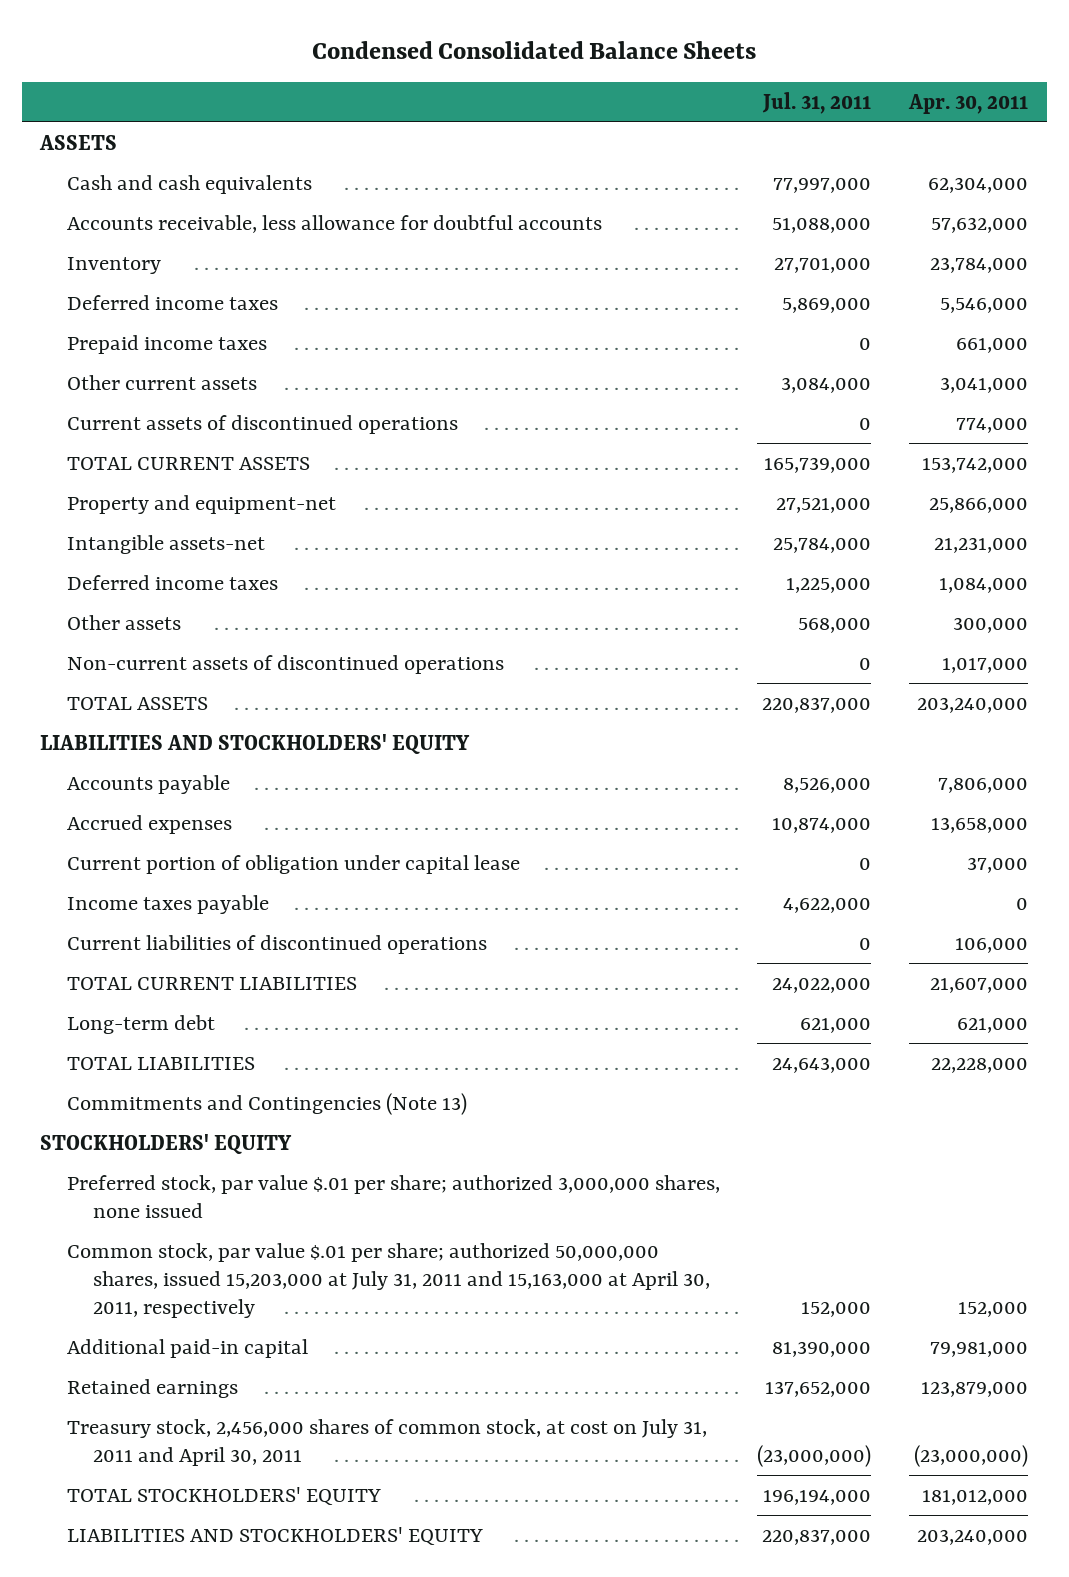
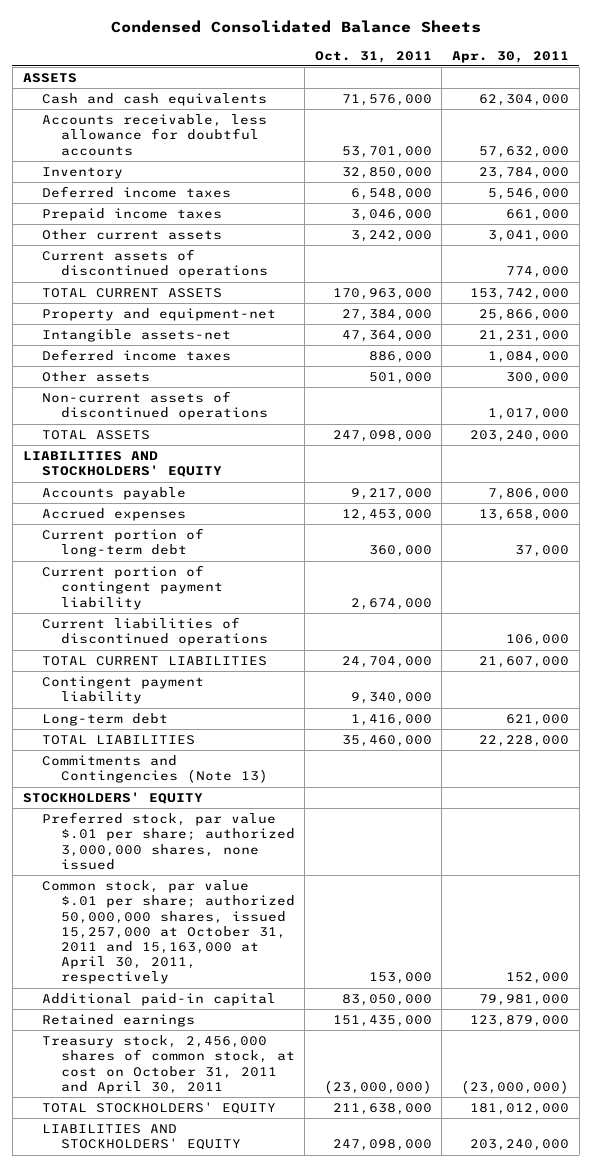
- | Jul. 31, 2011 | Apr. 30, 2011
+ | Oct. 31, 2011 | Apr. 30, 2011
- Current portion of obligation under capital lease | 0 | 37,000
- Income taxes payable | 4,622,000 | 0
+ Current portion of long-term debt | 360,000 | 37,000
+ Current portion of contingent payment liability | 2,674,000 |
+ Contingent payment liability | 9,340,000 |
- Common stock, par value $.01 per share; authorized 50,000,000 shares, issued 15,203,000 at July 31, 2011 and 15,163,000 at April 30, 2011, respectively | 152,000 | 152,000
+ Common stock, par value $.01 per share; authorized 50,000,000 shares, issued 15,257,000 at October 31, 2011 and 15,163,000 at April 30, 2011, respectively | 153,000 | 152,000
- Treasury stock, 2,456,000 shares of common stock, at cost on July 31, 2011 and April 30, 2011 | (23,000,000) | (23,000,000)
+ Treasury stock, 2,456,000 shares of common stock, at cost on October 31, 2011 and April 30, 2011 | (23,000,000) | (23,000,000)

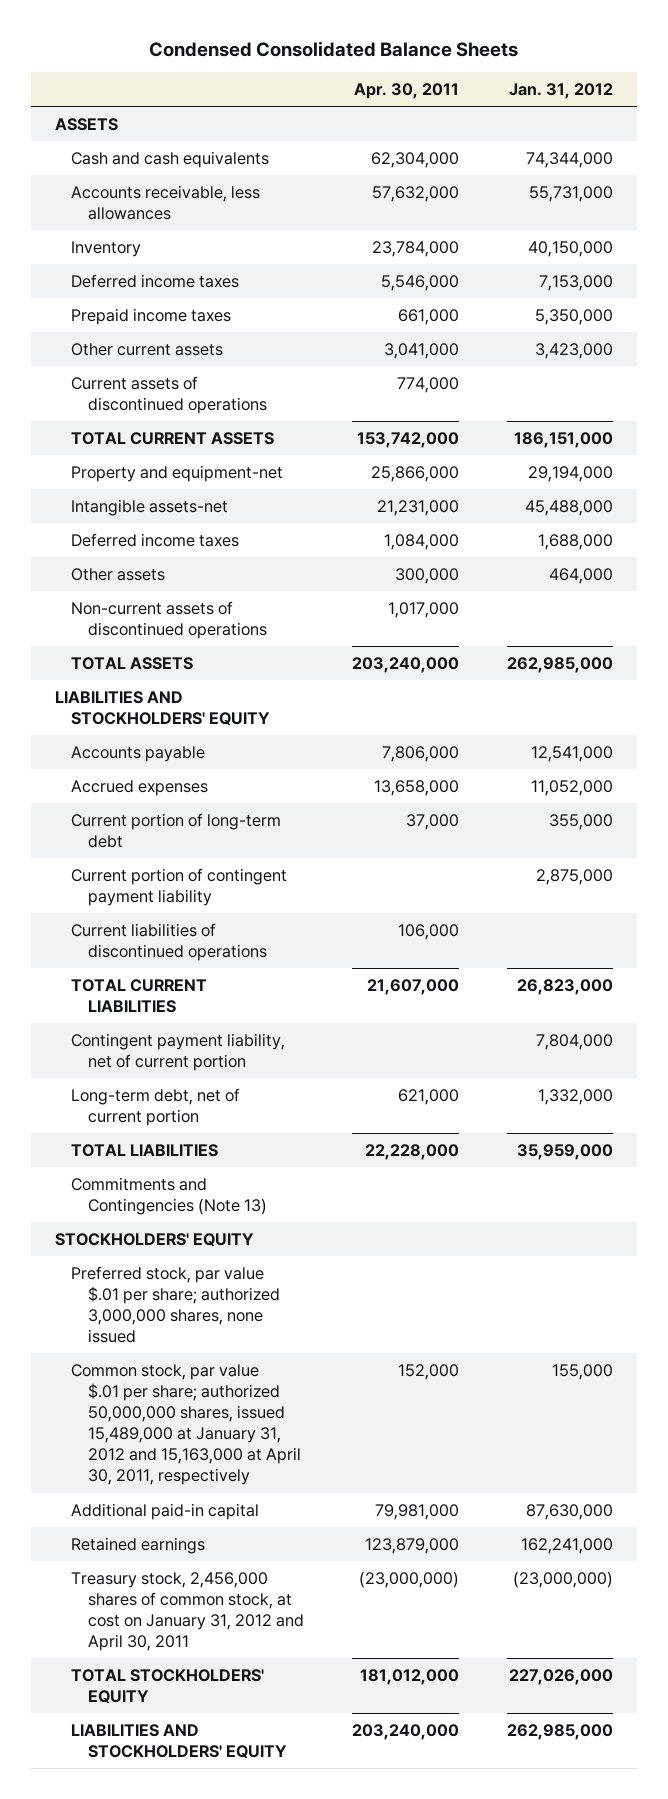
- | Oct. 31, 2011 | Apr. 30, 2011
+ | Apr. 30, 2011 | Jan. 31, 2012
- Accounts receivable, less allowance for doubtful accounts | 53,701,000 | 57,632,000
+ Accounts receivable, less allowances | 57,632,000 | 55,731,000
- Contingent payment liability | 9,340,000 |
- Long-term debt | 1,416,000 | 621,000
+ Contingent payment liability, net of current portion | | 7,804,000
+ Long-term debt, net of current portion | 621,000 | 1,332,000
- Common stock, par value $.01 per share; authorized 50,000,000 shares, issued 15,257,000 at October 31, 2011 and 15,163,000 at April 30, 2011, respectively | 153,000 | 152,000
+ Common stock, par value $.01 per share; authorized 50,000,000 shares, issued 15,489,000 at January 31, 2012 and 15,163,000 at April 30, 2011, respectively | 152,000 | 155,000
- Treasury stock, 2,456,000 shares of common stock, at cost on October 31, 2011 and April 30, 2011 | (23,000,000) | (23,000,000)
+ Treasury stock, 2,456,000 shares of common stock, at cost on January 31, 2012 and April 30, 2011 | (23,000,000) | (23,000,000)

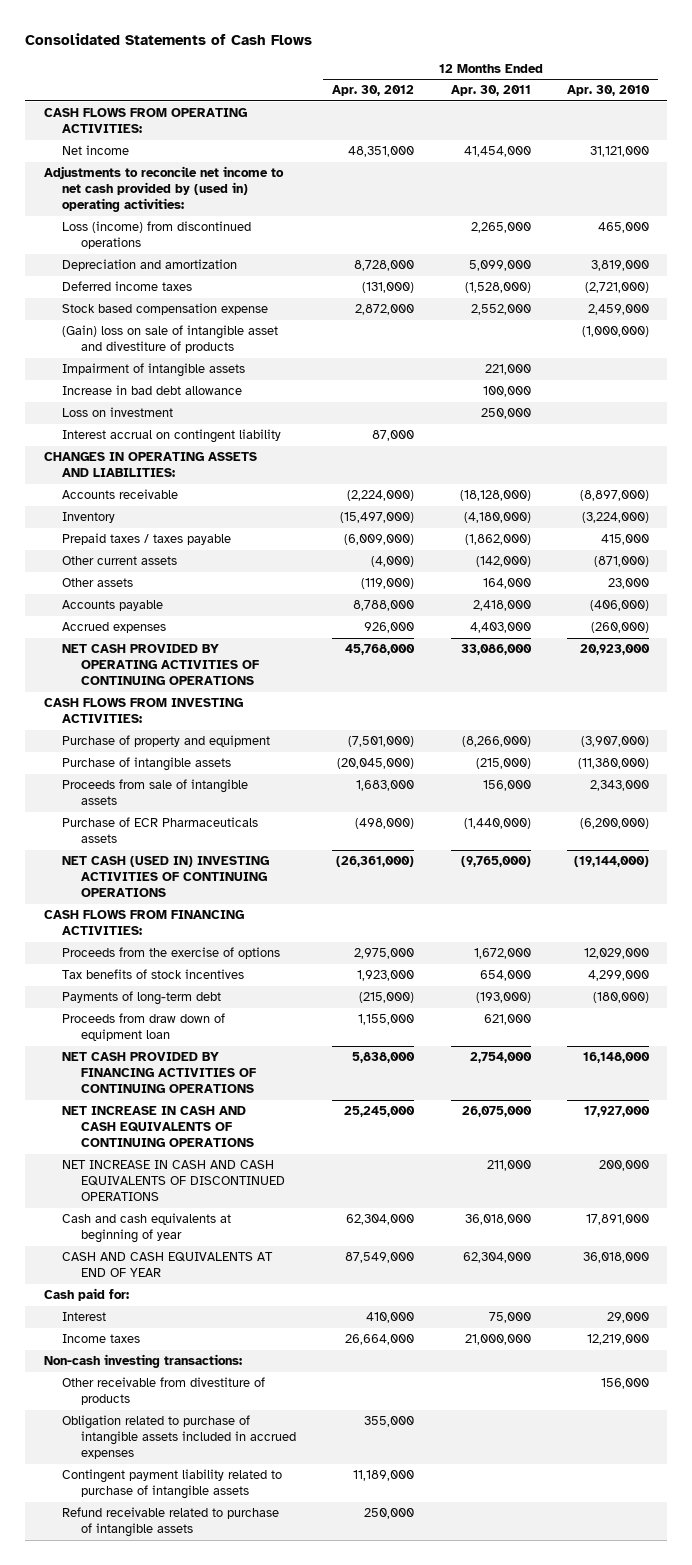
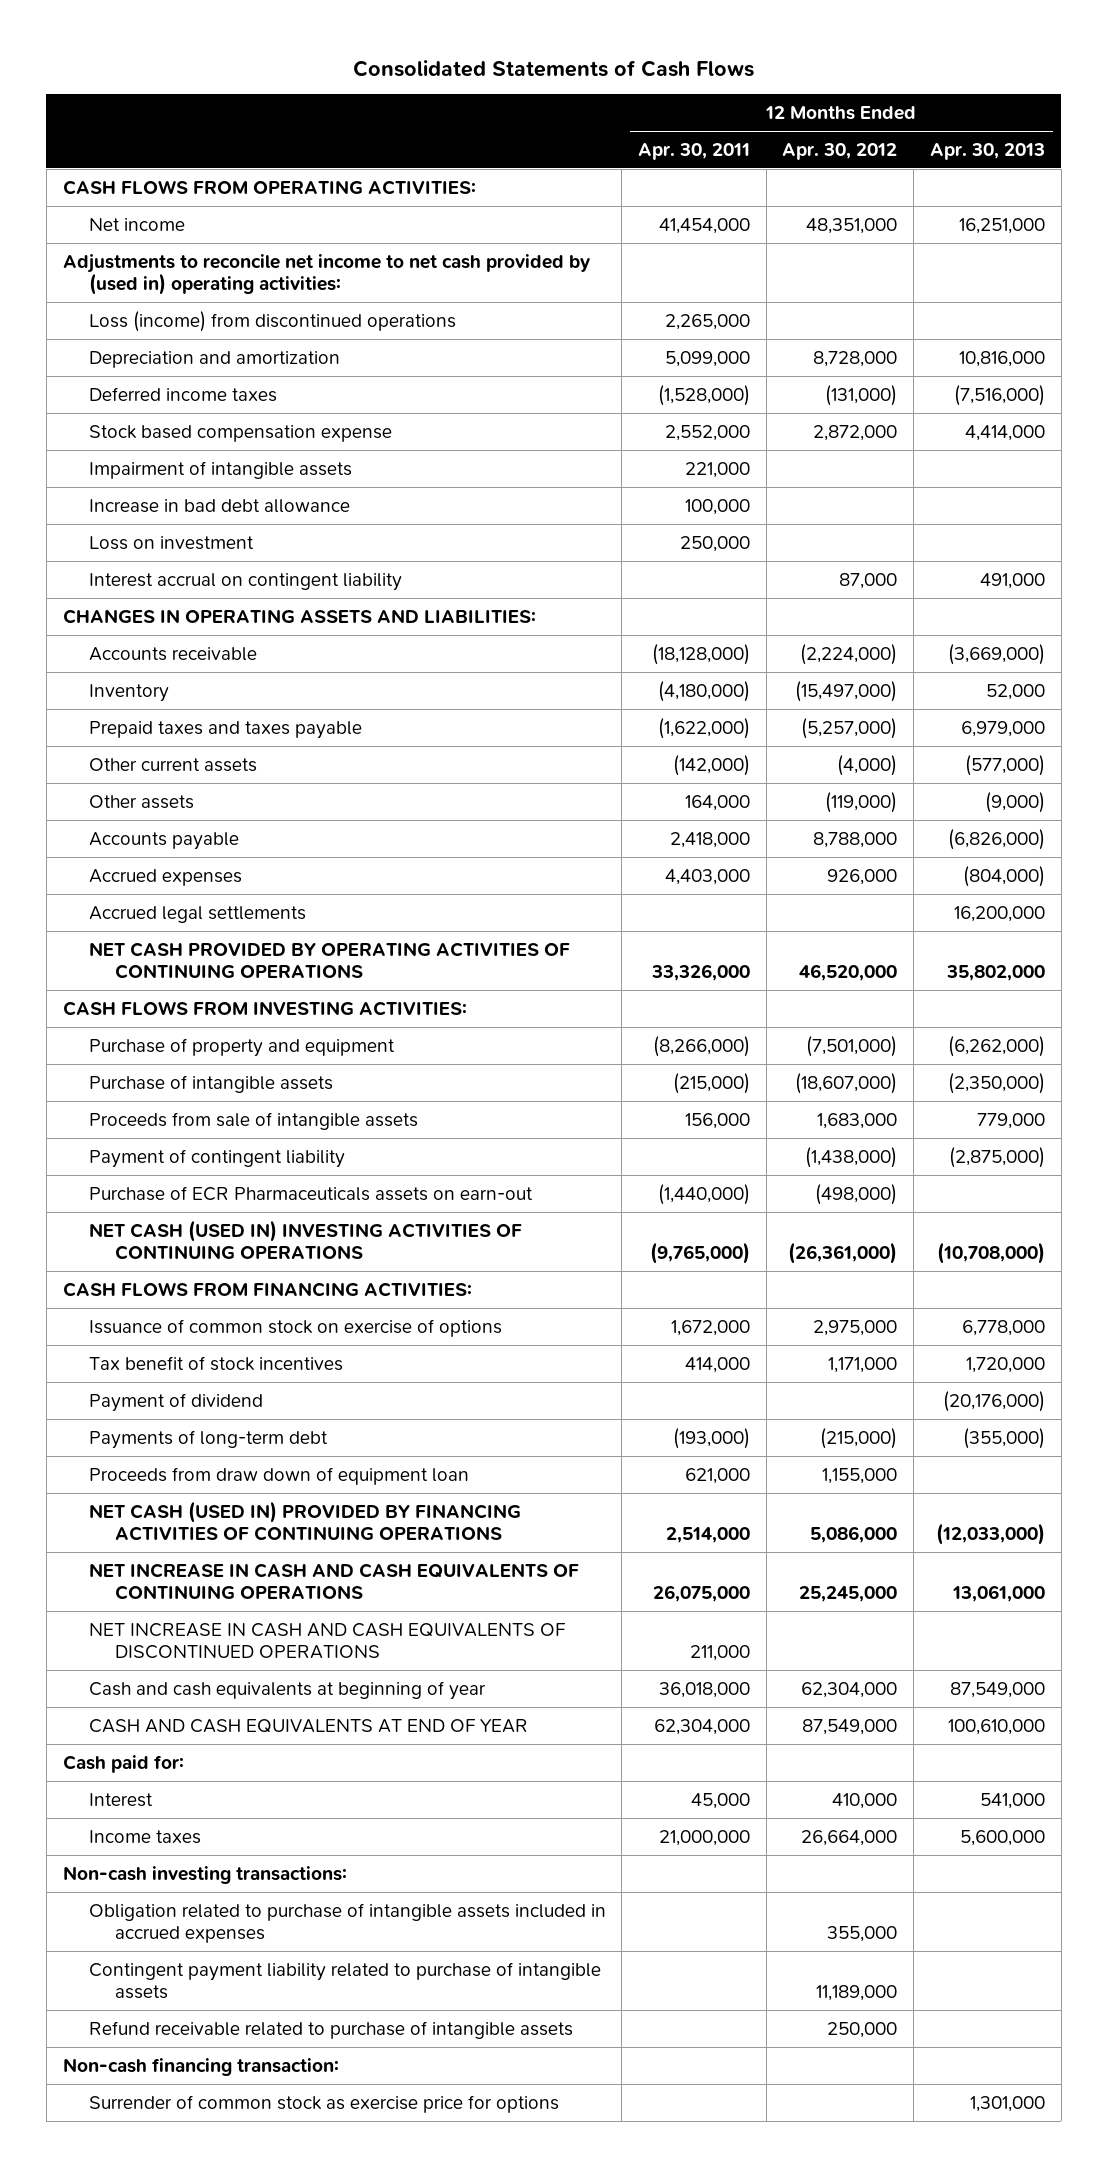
- | 12 Months Ended Apr. 30, 2012 | 12 Months Ended Apr. 30, 2011 | 12 Months Ended Apr. 30, 2010
+ | 12 Months Ended Apr. 30, 2011 | 12 Months Ended Apr. 30, 2012 | 12 Months Ended Apr. 30, 2013
- (Gain) loss on sale of intangible asset and divestiture of products | | | (1,000,000)
- Prepaid taxes / taxes payable | (6,009,000) | (1,862,000) | 415,000
+ Prepaid taxes and taxes payable | (1,622,000) | (5,257,000) | 6,979,000
- NET CASH PROVIDED BY OPERATING ACTIVITIES OF CONTINUING OPERATIONS | 45,768,000 | 33,086,000 | 20,923,000
+ Accrued legal settlements | | | 16,200,000
+ NET CASH PROVIDED BY OPERATING ACTIVITIES OF CONTINUING OPERATIONS | 33,326,000 | 46,520,000 | 35,802,000
- Purchase of intangible assets | (20,045,000) | (215,000) | (11,380,000)
+ Purchase of intangible assets | (215,000) | (18,607,000) | (2,350,000)
- Purchase of ECR Pharmaceuticals assets | (498,000) | (1,440,000) | (6,200,000)
+ Payment of contingent liability | | (1,438,000) | (2,875,000)
+ Purchase of ECR Pharmaceuticals assets on earn-out | (1,440,000) | (498,000) |
- Proceeds from the exercise of options | 2,975,000 | 1,672,000 | 12,029,000
- Tax benefits of stock incentives | 1,923,000 | 654,000 | 4,299,000
+ Issuance of common stock on exercise of options | 1,672,000 | 2,975,000 | 6,778,000
+ Tax benefit of stock incentives | 414,000 | 1,171,000 | 1,720,000
+ Payment of dividend | | | (20,176,000)
- NET CASH PROVIDED BY FINANCING ACTIVITIES OF CONTINUING OPERATIONS | 5,838,000 | 2,754,000 | 16,148,000
+ NET CASH (USED IN) PROVIDED BY FINANCING ACTIVITIES OF CONTINUING OPERATIONS | 2,514,000 | 5,086,000 | (12,033,000)
- Interest | 410,000 | 75,000 | 29,000
+ Interest | 45,000 | 410,000 | 541,000
- Other receivable from divestiture of products | | | 156,000
+ Non-cash financing transaction:
+ Surrender of common stock as exercise price for options | | | 1,301,000

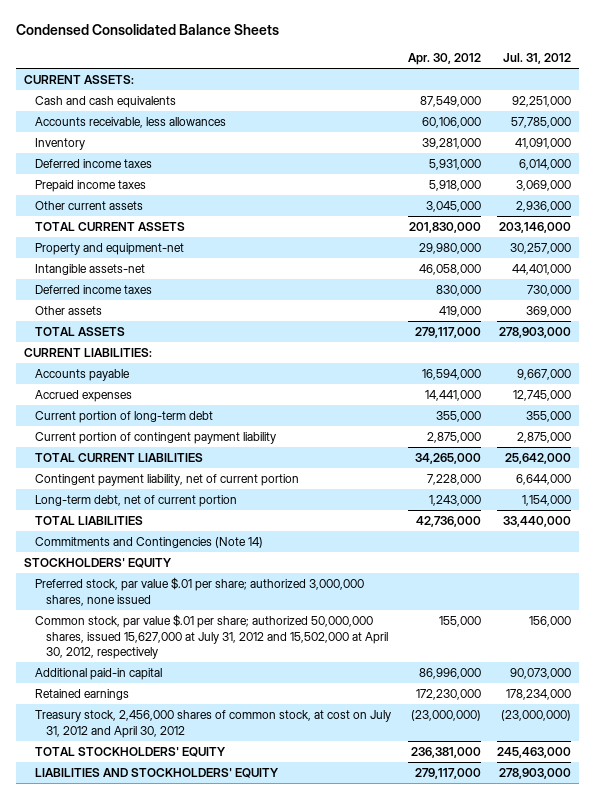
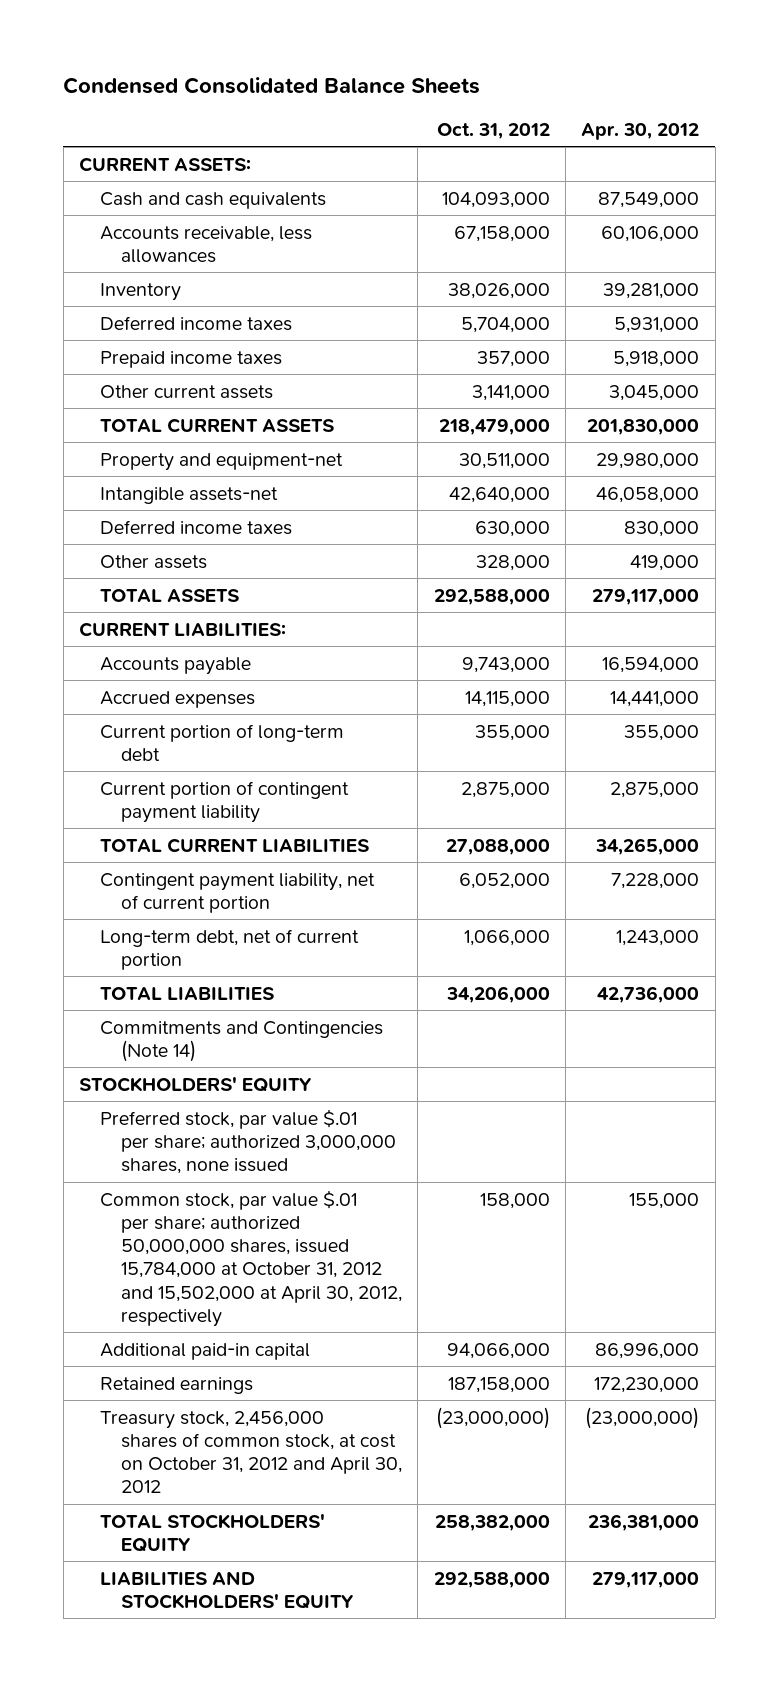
- | Apr. 30, 2012 | Jul. 31, 2012
+ | Oct. 31, 2012 | Apr. 30, 2012
- Common stock, par value $.01 per share; authorized 50,000,000 shares, issued 15,627,000 at July 31, 2012 and 15,502,000 at April 30, 2012, respectively | 155,000 | 156,000
+ Common stock, par value $.01 per share; authorized 50,000,000 shares, issued 15,784,000 at October 31, 2012 and 15,502,000 at April 30, 2012, respectively | 158,000 | 155,000
- Treasury stock, 2,456,000 shares of common stock, at cost on July 31, 2012 and April 30, 2012 | (23,000,000) | (23,000,000)
+ Treasury stock, 2,456,000 shares of common stock, at cost on October 31, 2012 and April 30, 2012 | (23,000,000) | (23,000,000)

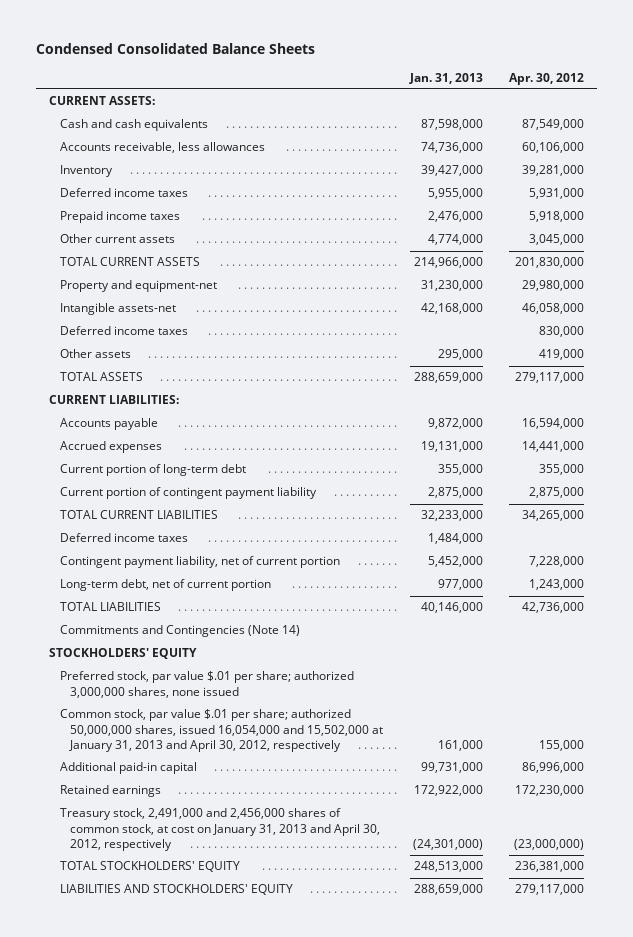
- | Oct. 31, 2012 | Apr. 30, 2012
+ | Jan. 31, 2013 | Apr. 30, 2012
+ Deferred income taxes | 1,484,000 |
- Common stock, par value $.01 per share; authorized 50,000,000 shares, issued 15,784,000 at October 31, 2012 and 15,502,000 at April 30, 2012, respectively | 158,000 | 155,000
+ Common stock, par value $.01 per share; authorized 50,000,000 shares, issued 16,054,000 and 15,502,000 at January 31, 2013 and April 30, 2012, respectively | 161,000 | 155,000
- Treasury stock, 2,456,000 shares of common stock, at cost on October 31, 2012 and April 30, 2012 | (23,000,000) | (23,000,000)
+ Treasury stock, 2,491,000 and 2,456,000 shares of common stock, at cost on January 31, 2013 and April 30, 2012, respectively | (24,301,000) | (23,000,000)

